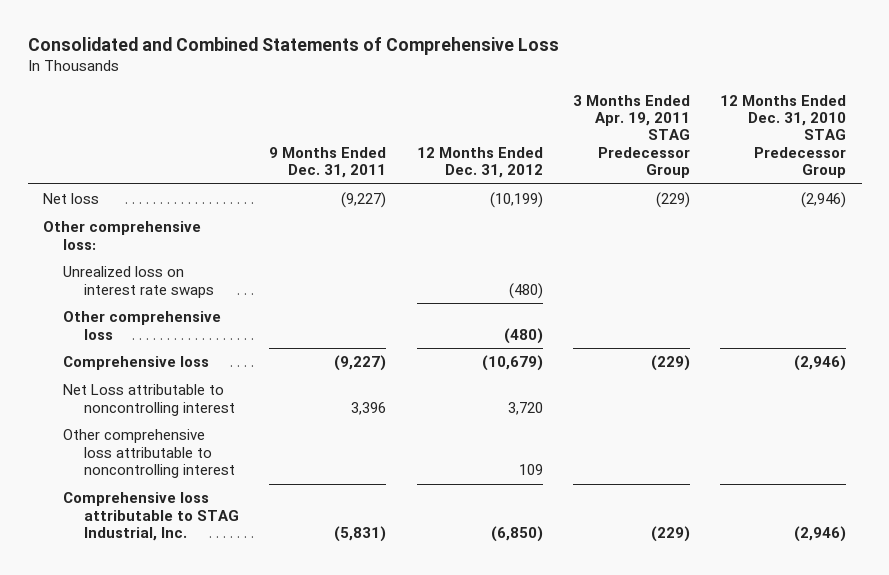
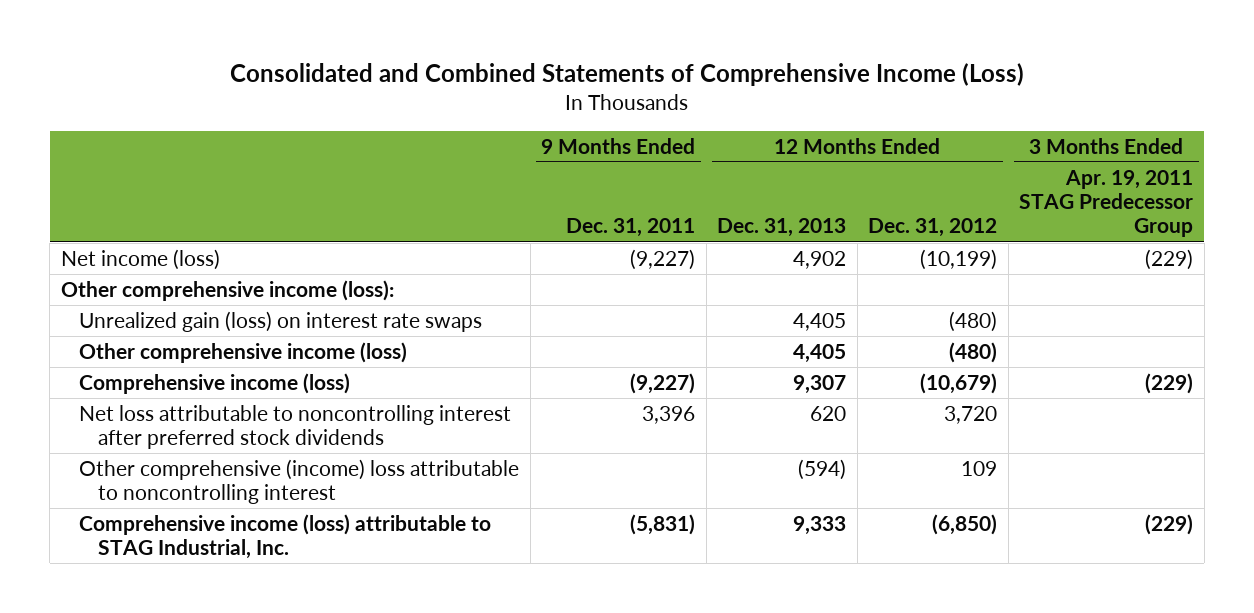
- Consolidated and Combined Statements of Comprehensive Loss
+ Consolidated and Combined Statements of Comprehensive Income (Loss)
- | 9 Months Ended Dec. 31, 2011 | 12 Months Ended Dec. 31, 2012 | 3 Months Ended Apr. 19, 2011 STAG Predecessor Group | 12 Months Ended Dec. 31, 2010 STAG Predecessor Group
+ | 9 Months Ended Dec. 31, 2011 | 12 Months Ended Dec. 31, 2013 | 12 Months Ended Dec. 31, 2012 | 3 Months Ended Apr. 19, 2011 STAG Predecessor Group
- Net loss | (9,227) | (10,199) | (229) | (2,946)
- Other comprehensive loss:
- Unrealized loss on interest rate swaps | | (480) | |
- Other comprehensive loss | | (480) | |
- Comprehensive loss | (9,227) | (10,679) | (229) | (2,946)
- Net Loss attributable to noncontrolling interest | 3,396 | 3,720 | |
- Other comprehensive loss attributable to noncontrolling interest | | 109 | |
- Comprehensive loss attributable to STAG Industrial, Inc. | (5,831) | (6,850) | (229) | (2,946)
+ Net income (loss) | (9,227) | 4,902 | (10,199) | (229)
+ Other comprehensive income (loss):
+ Unrealized gain (loss) on interest rate swaps | | 4,405 | (480) |
+ Other comprehensive income (loss) | | 4,405 | (480) |
+ Comprehensive income (loss) | (9,227) | 9,307 | (10,679) | (229)
+ Net loss attributable to noncontrolling interest after preferred stock dividends | 3,396 | 620 | 3,720 |
+ Other comprehensive (income) loss attributable to noncontrolling interest | | (594) | 109 |
+ Comprehensive income (loss) attributable to STAG Industrial, Inc. | (5,831) | 9,333 | (6,850) | (229)

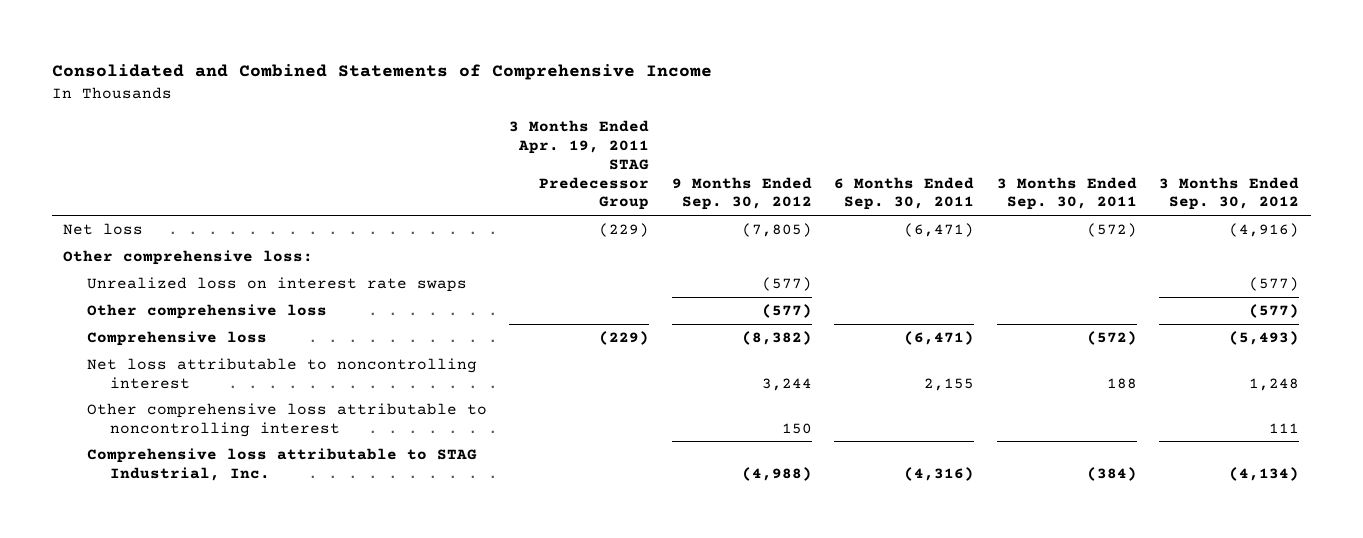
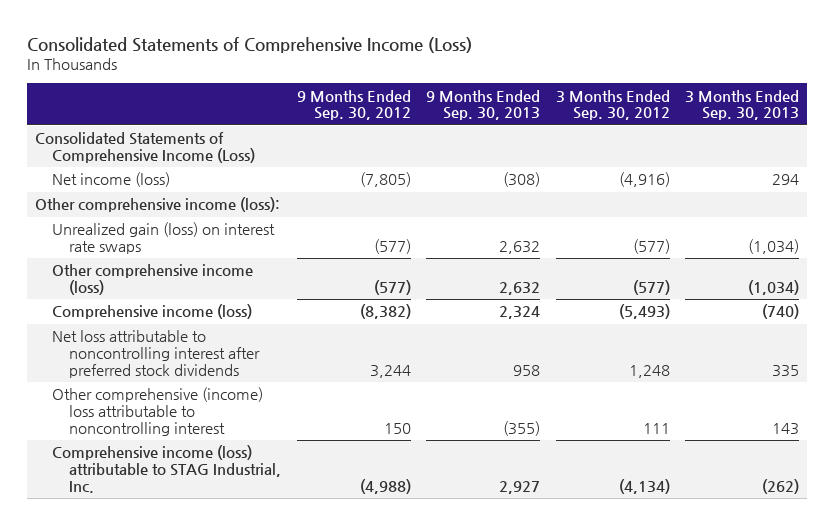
- Consolidated and Combined Statements of Comprehensive Income
+ Consolidated Statements of Comprehensive Income (Loss)
- | 3 Months Ended Apr. 19, 2011 STAG Predecessor Group | 9 Months Ended Sep. 30, 2012 | 6 Months Ended Sep. 30, 2011 | 3 Months Ended Sep. 30, 2011 | 3 Months Ended Sep. 30, 2012
+ | 9 Months Ended Sep. 30, 2012 | 9 Months Ended Sep. 30, 2013 | 3 Months Ended Sep. 30, 2012 | 3 Months Ended Sep. 30, 2013
- Net loss | (229) | (7,805) | (6,471) | (572) | (4,916)
- Other comprehensive loss:
- Unrealized loss on interest rate swaps | | (577) | | | (577)
- Other comprehensive loss | | (577) | | | (577)
- Comprehensive loss | (229) | (8,382) | (6,471) | (572) | (5,493)
- Net loss attributable to noncontrolling interest | | 3,244 | 2,155 | 188 | 1,248
- Other comprehensive loss attributable to noncontrolling interest | | 150 | | | 111
- Comprehensive loss attributable to STAG Industrial, Inc. | | (4,988) | (4,316) | (384) | (4,134)
+ Consolidated Statements of Comprehensive Income (Loss)
+ Net income (loss) | (7,805) | (308) | (4,916) | 294
+ Other comprehensive income (loss):
+ Unrealized gain (loss) on interest rate swaps | (577) | 2,632 | (577) | (1,034)
+ Other comprehensive income (loss) | (577) | 2,632 | (577) | (1,034)
+ Comprehensive income (loss) | (8,382) | 2,324 | (5,493) | (740)
+ Net loss attributable to noncontrolling interest after preferred stock dividends | 3,244 | 958 | 1,248 | 335
+ Other comprehensive (income) loss attributable to noncontrolling interest | 150 | (355) | 111 | 143
+ Comprehensive income (loss) attributable to STAG Industrial, Inc. | (4,988) | 2,927 | (4,134) | (262)

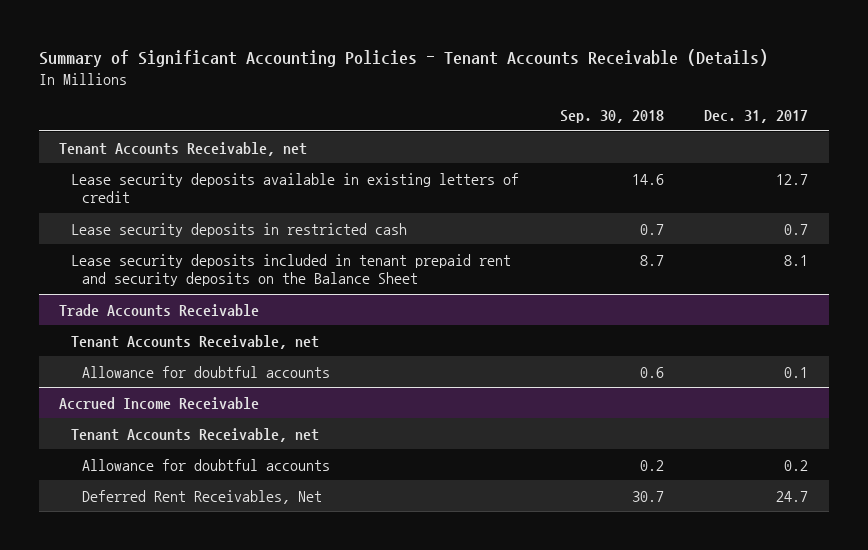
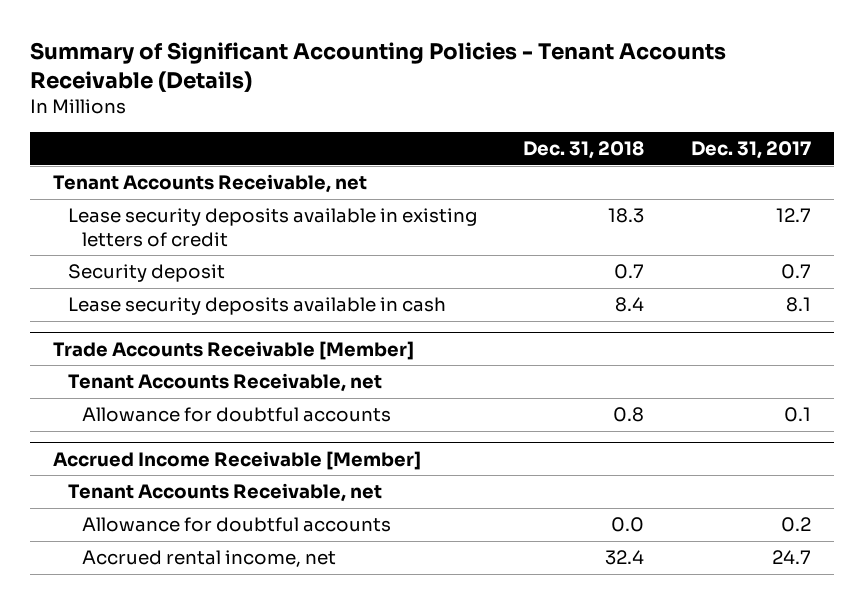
- | Sep. 30, 2018 | Dec. 31, 2017
+ | Dec. 31, 2018 | Dec. 31, 2017
- Lease security deposits in restricted cash | 0.7 | 0.7
- Lease security deposits included in tenant prepaid rent and security deposits on the Balance Sheet | 8.7 | 8.1
- Trade Accounts Receivable
+ Security deposit | 0.7 | 0.7
+ Lease security deposits available in cash | 8.4 | 8.1
+ Trade Accounts Receivable [Member]
- Accrued Income Receivable
+ Accrued Income Receivable [Member]
- Deferred Rent Receivables, Net | 30.7 | 24.7
+ Accrued rental income, net | 32.4 | 24.7

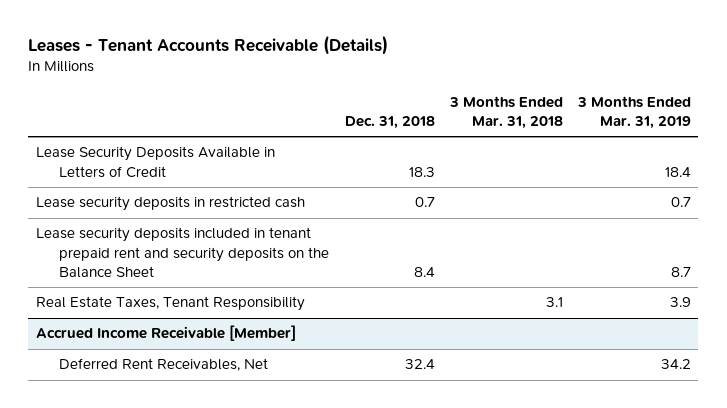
- Summary of Significant Accounting Policies - Tenant Accounts Receivable (Details)
+ Leases - Tenant Accounts Receivable (Details)
- | Dec. 31, 2018 | Dec. 31, 2017
+ | Dec. 31, 2018 | 3 Months Ended Mar. 31, 2018 | 3 Months Ended Mar. 31, 2019
- Tenant Accounts Receivable, net
- Lease security deposits available in existing letters of credit | 18.3 | 12.7
- Security deposit | 0.7 | 0.7
- Lease security deposits available in cash | 8.4 | 8.1
- Trade Accounts Receivable [Member]
- Tenant Accounts Receivable, net
- Allowance for doubtful accounts | 0.8 | 0.1
+ Lease Security Deposits Available in Letters of Credit | 18.3 | | 18.4
+ Lease security deposits in restricted cash | 0.7 | | 0.7
+ Lease security deposits included in tenant prepaid rent and security deposits on the Balance Sheet | 8.4 | | 8.7
+ Real Estate Taxes, Tenant Responsibility | | 3.1 | 3.9
@ Accrued Income Receivable [Member]
- Tenant Accounts Receivable, net
- Allowance for doubtful accounts | 0.0 | 0.2
- Accrued rental income, net | 32.4 | 24.7
+ Deferred Rent Receivables, Net | 32.4 | | 34.2

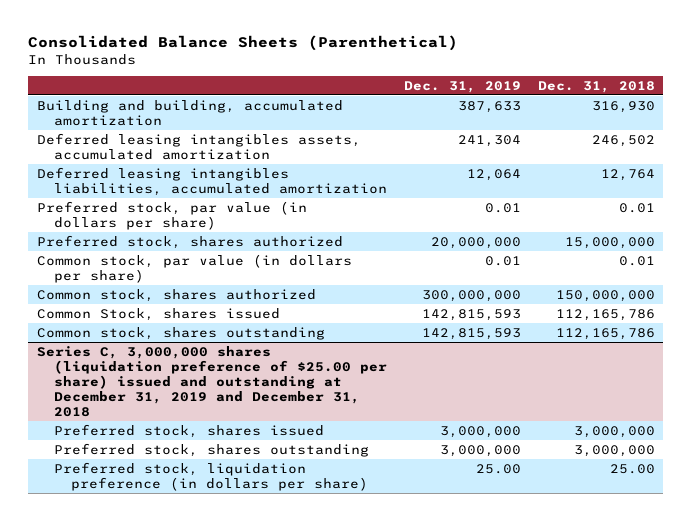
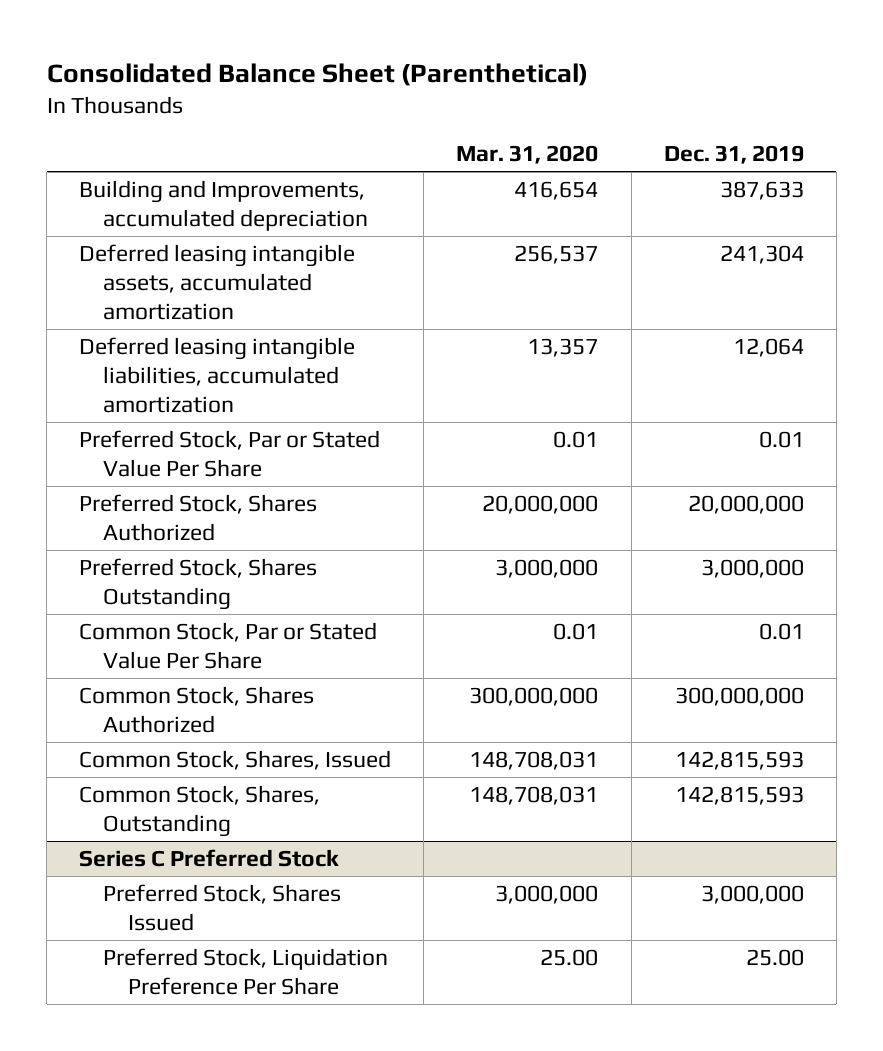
- Consolidated Balance Sheets (Parenthetical)
+ Consolidated Balance Sheet (Parenthetical)
- | Dec. 31, 2019 | Dec. 31, 2018
+ | Mar. 31, 2020 | Dec. 31, 2019
- Building and building, accumulated amortization | 387,633 | 316,930
- Deferred leasing intangibles assets, accumulated amortization | 241,304 | 246,502
- Deferred leasing intangibles liabilities, accumulated amortization | 12,064 | 12,764
- Preferred stock, par value (in dollars per share) | 0.01 | 0.01
- Preferred stock, shares authorized | 20,000,000 | 15,000,000
- Common stock, par value (in dollars per share) | 0.01 | 0.01
- Common stock, shares authorized | 300,000,000 | 150,000,000
- Common Stock, shares issued | 142,815,593 | 112,165,786
- Common stock, shares outstanding | 142,815,593 | 112,165,786
- Series C, 3,000,000 shares (liquidation preference of $25.00 per share) issued and outstanding at December 31, 2019 and December 31, 2018
- Preferred stock, shares issued | 3,000,000 | 3,000,000
- Preferred stock, shares outstanding | 3,000,000 | 3,000,000
- Preferred stock, liquidation preference (in dollars per share) | 25.00 | 25.00
+ Building and Improvements, accumulated depreciation | 416,654 | 387,633
+ Deferred leasing intangible assets, accumulated amortization | 256,537 | 241,304
+ Deferred leasing intangible liabilities, accumulated amortization | 13,357 | 12,064
+ Preferred Stock, Par or Stated Value Per Share | 0.01 | 0.01
+ Preferred Stock, Shares Authorized | 20,000,000 | 20,000,000
+ Preferred Stock, Shares Outstanding | 3,000,000 | 3,000,000
+ Common Stock, Par or Stated Value Per Share | 0.01 | 0.01
+ Common Stock, Shares Authorized | 300,000,000 | 300,000,000
+ Common Stock, Shares, Issued | 148,708,031 | 142,815,593
+ Common Stock, Shares, Outstanding | 148,708,031 | 142,815,593
+ Series C Preferred Stock
+ Preferred Stock, Shares Issued | 3,000,000 | 3,000,000
+ Preferred Stock, Liquidation Preference Per Share | 25.00 | 25.00

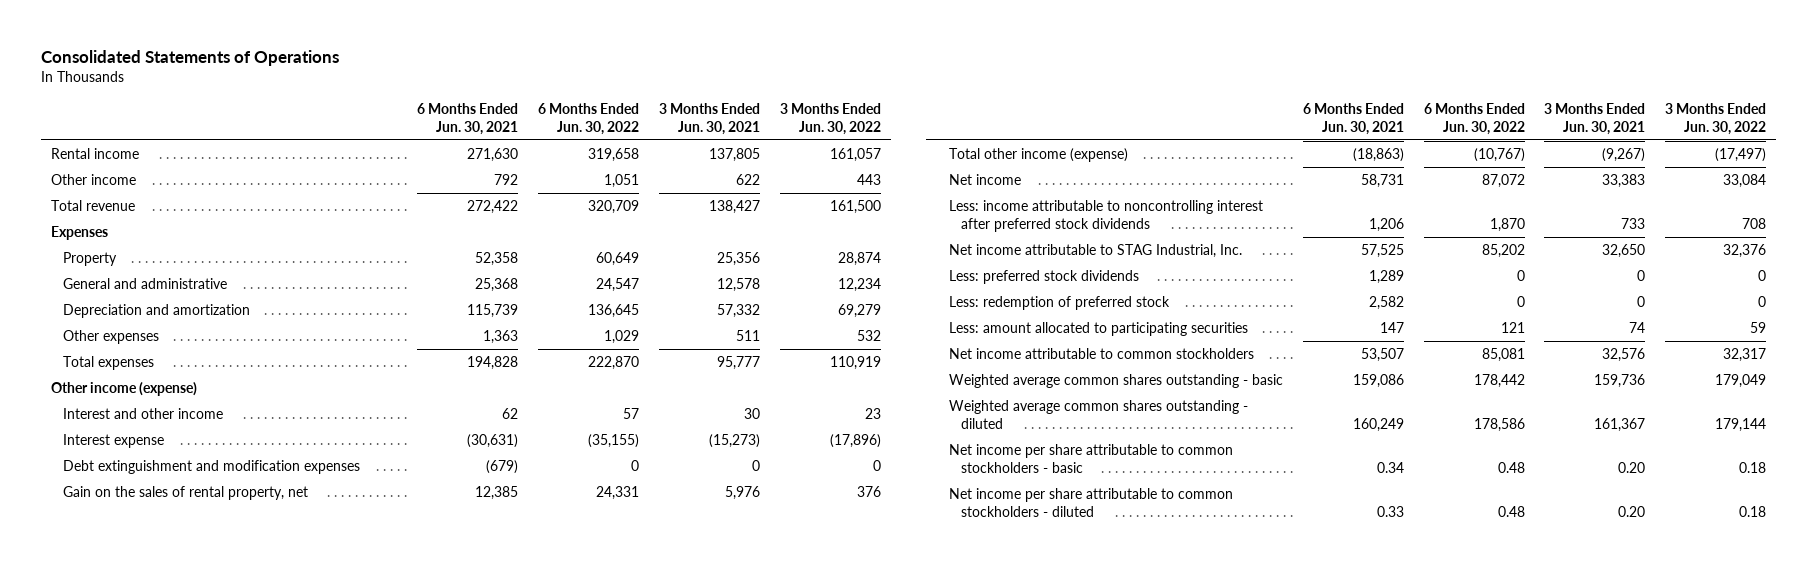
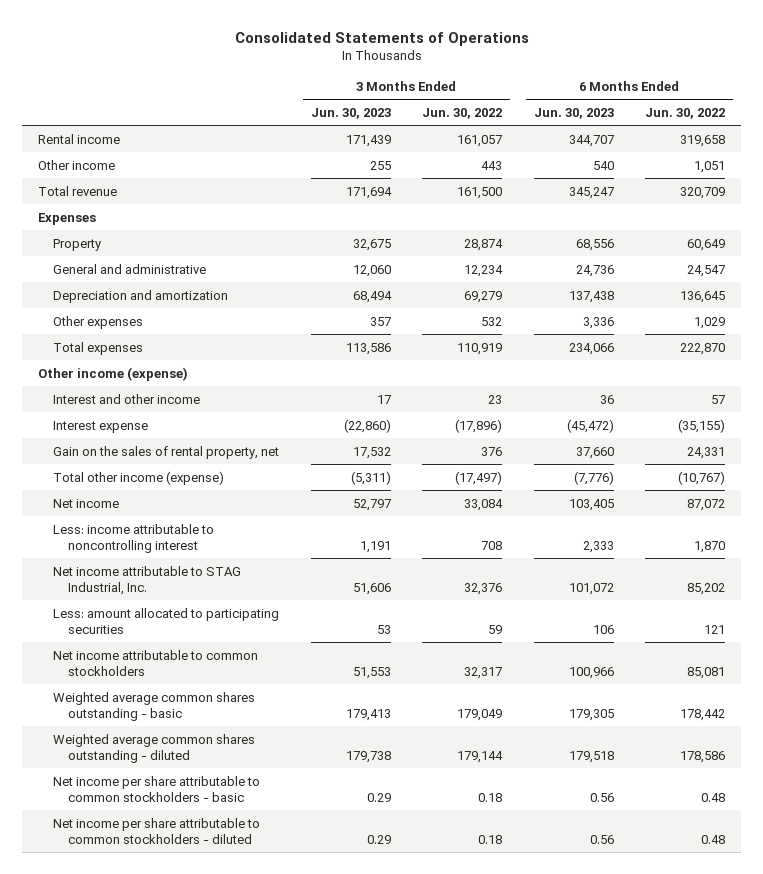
- | 6 Months Ended Jun. 30, 2021 | 6 Months Ended Jun. 30, 2022 | 3 Months Ended Jun. 30, 2021 | 3 Months Ended Jun. 30, 2022
+ | 3 Months Ended Jun. 30, 2023 | 3 Months Ended Jun. 30, 2022 | 6 Months Ended Jun. 30, 2023 | 6 Months Ended Jun. 30, 2022
- Debt extinguishment and modification expenses | (679) | 0 | 0 | 0
- Less: income attributable to noncontrolling interest after preferred stock dividends | 1,206 | 1,870 | 733 | 708
+ Less: income attributable to noncontrolling interest | 1,191 | 708 | 2,333 | 1,870
- Less: preferred stock dividends | 1,289 | 0 | 0 | 0
- Less: redemption of preferred stock | 2,582 | 0 | 0 | 0

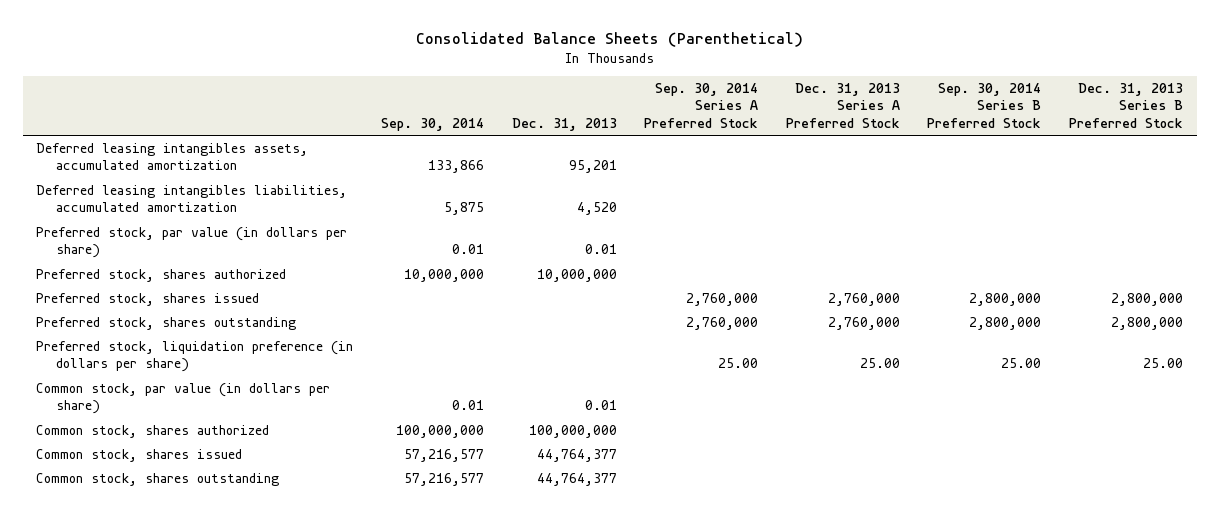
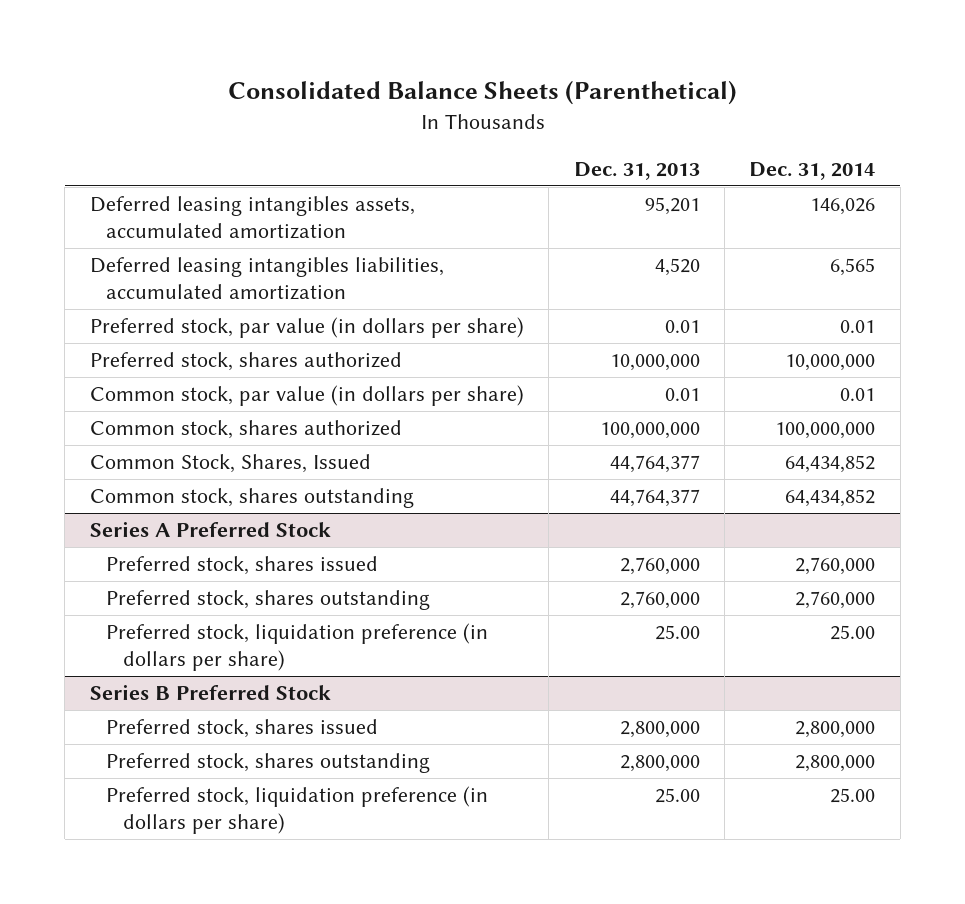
- | Sep. 30, 2014 | Dec. 31, 2013 | Sep. 30, 2014 Series A Preferred Stock | Dec. 31, 2013 Series A Preferred Stock | Sep. 30, 2014 Series B Preferred Stock | Dec. 31, 2013 Series B Preferred Stock
+ | Dec. 31, 2013 | Dec. 31, 2014
- Preferred stock, shares issued | | | 2,760,000 | 2,760,000 | 2,800,000 | 2,800,000
- Preferred stock, shares outstanding | | | 2,760,000 | 2,760,000 | 2,800,000 | 2,800,000
- Preferred stock, liquidation preference (in dollars per share) | | | 25.00 | 25.00 | 25.00 | 25.00
- Common stock, shares issued | 57,216,577 | 44,764,377 | | | |
+ Common Stock, Shares, Issued | 44,764,377 | 64,434,852
+ Series A Preferred Stock
+ Preferred stock, shares issued | 2,760,000 | 2,760,000
+ Preferred stock, shares outstanding | 2,760,000 | 2,760,000
+ Preferred stock, liquidation preference (in dollars per share) | 25.00 | 25.00
+ Series B Preferred Stock
+ Preferred stock, shares issued | 2,800,000 | 2,800,000
+ Preferred stock, shares outstanding | 2,800,000 | 2,800,000
+ Preferred stock, liquidation preference (in dollars per share) | 25.00 | 25.00

